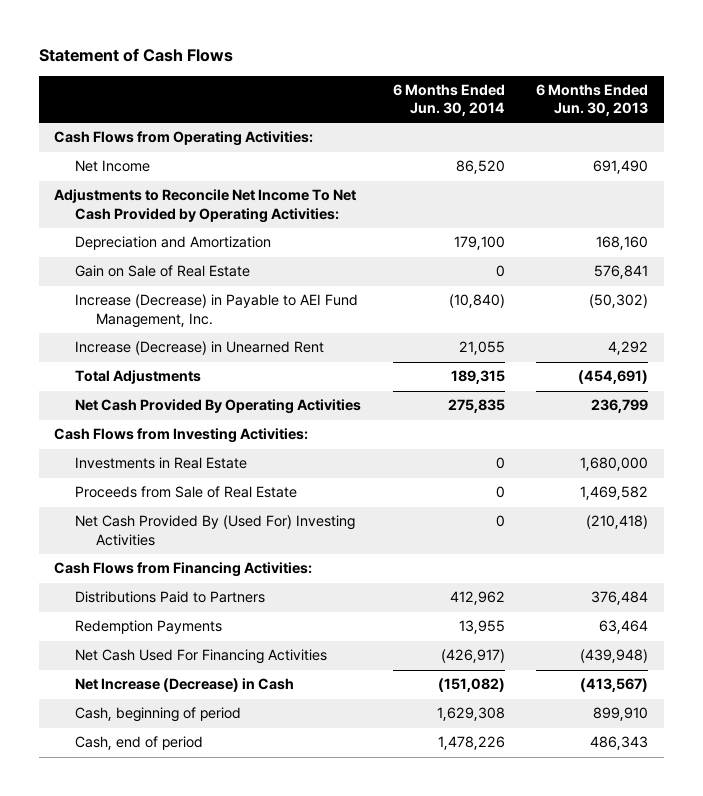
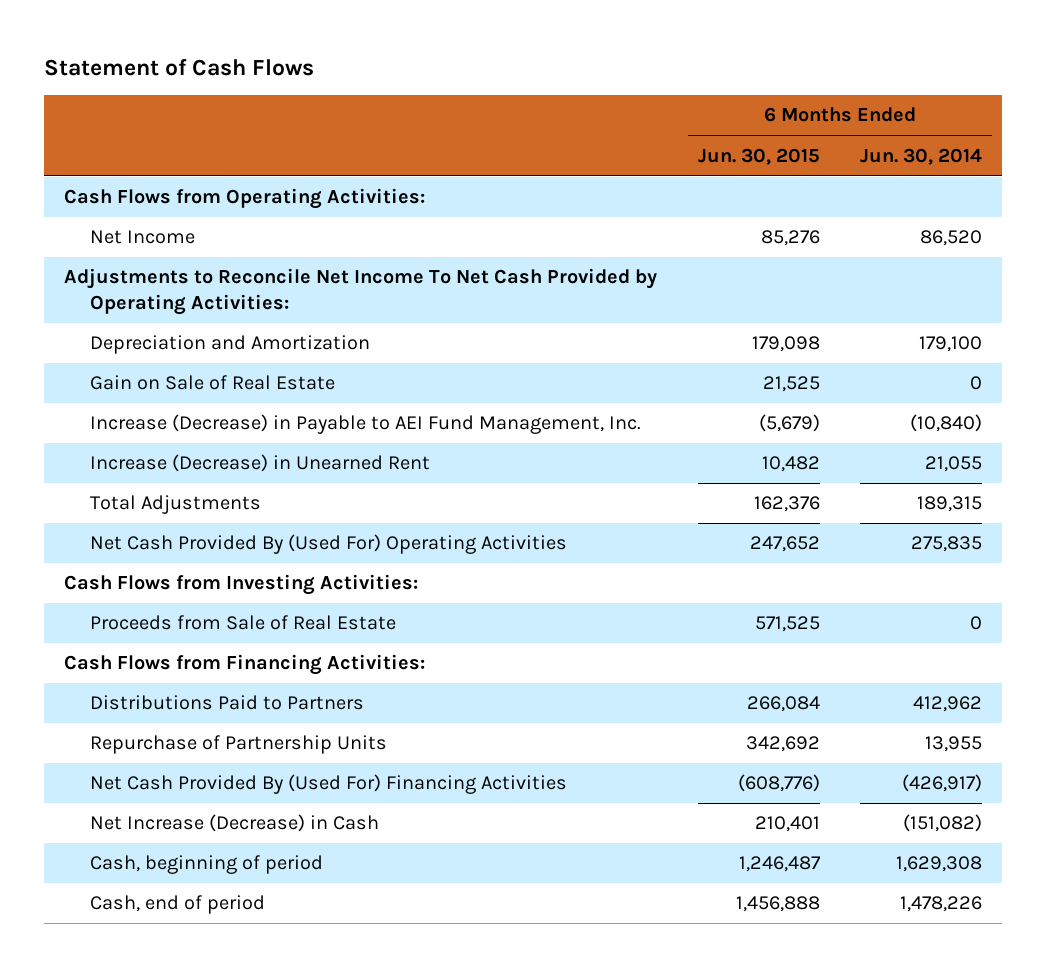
- | 6 Months Ended Jun. 30, 2014 | 6 Months Ended Jun. 30, 2013
+ | 6 Months Ended Jun. 30, 2015 | 6 Months Ended Jun. 30, 2014
- Net Cash Provided By Operating Activities | 275,835 | 236,799
+ Net Cash Provided By (Used For) Operating Activities | 247,652 | 275,835
- Investments in Real Estate | 0 | 1,680,000
- Net Cash Provided By (Used For) Investing Activities | 0 | (210,418)
- Redemption Payments | 13,955 | 63,464
- Net Cash Used For Financing Activities | (426,917) | (439,948)
+ Repurchase of Partnership Units | 342,692 | 13,955
+ Net Cash Provided By (Used For) Financing Activities | (608,776) | (426,917)

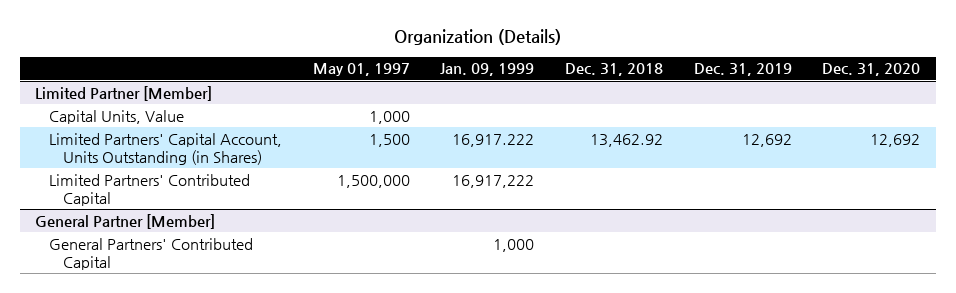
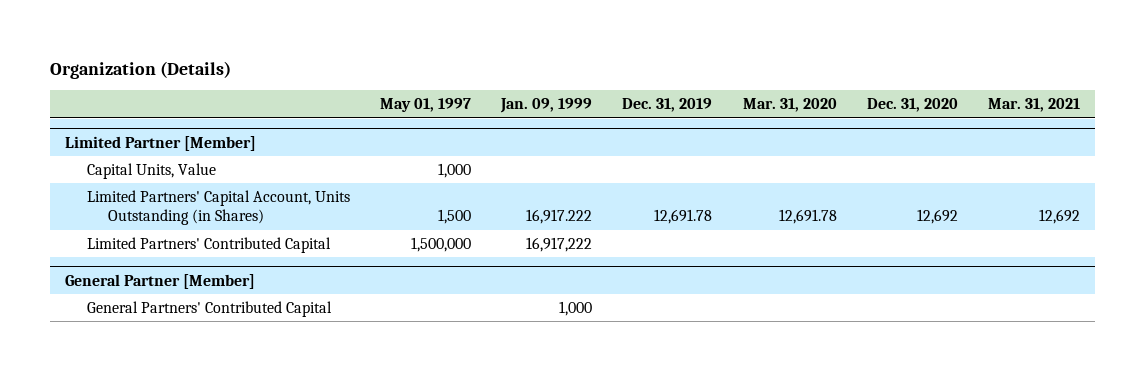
- | May 01, 1997 | Jan. 09, 1999 | Dec. 31, 2018 | Dec. 31, 2019 | Dec. 31, 2020
+ | May 01, 1997 | Jan. 09, 1999 | Dec. 31, 2019 | Mar. 31, 2020 | Dec. 31, 2020 | Mar. 31, 2021
@ Limited Partner [Member]
- Limited Partners' Capital Account, Units Outstanding (in Shares) | 1,500 | 16,917.222 | 13,462.92 | 12,692 | 12,692
+ Limited Partners' Capital Account, Units Outstanding (in Shares) | 1,500 | 16,917.222 | 12,691.78 | 12,691.78 | 12,692 | 12,692

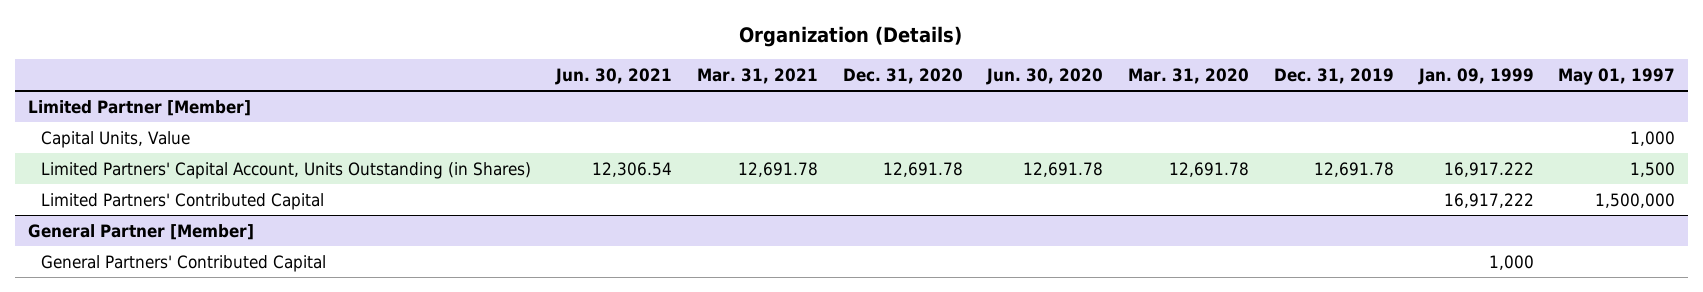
- | May 01, 1997 | Jan. 09, 1999 | Dec. 31, 2019 | Mar. 31, 2020 | Dec. 31, 2020 | Mar. 31, 2021
+ | Jun. 30, 2021 | Mar. 31, 2021 | Dec. 31, 2020 | Jun. 30, 2020 | Mar. 31, 2020 | Dec. 31, 2019 | Jan. 09, 1999 | May 01, 1997
@ Limited Partner [Member]
- Limited Partners' Capital Account, Units Outstanding (in Shares) | 1,500 | 16,917.222 | 12,691.78 | 12,691.78 | 12,692 | 12,692
+ Limited Partners' Capital Account, Units Outstanding (in Shares) | 12,306.54 | 12,691.78 | 12,691.78 | 12,691.78 | 12,691.78 | 12,691.78 | 16,917.222 | 1,500

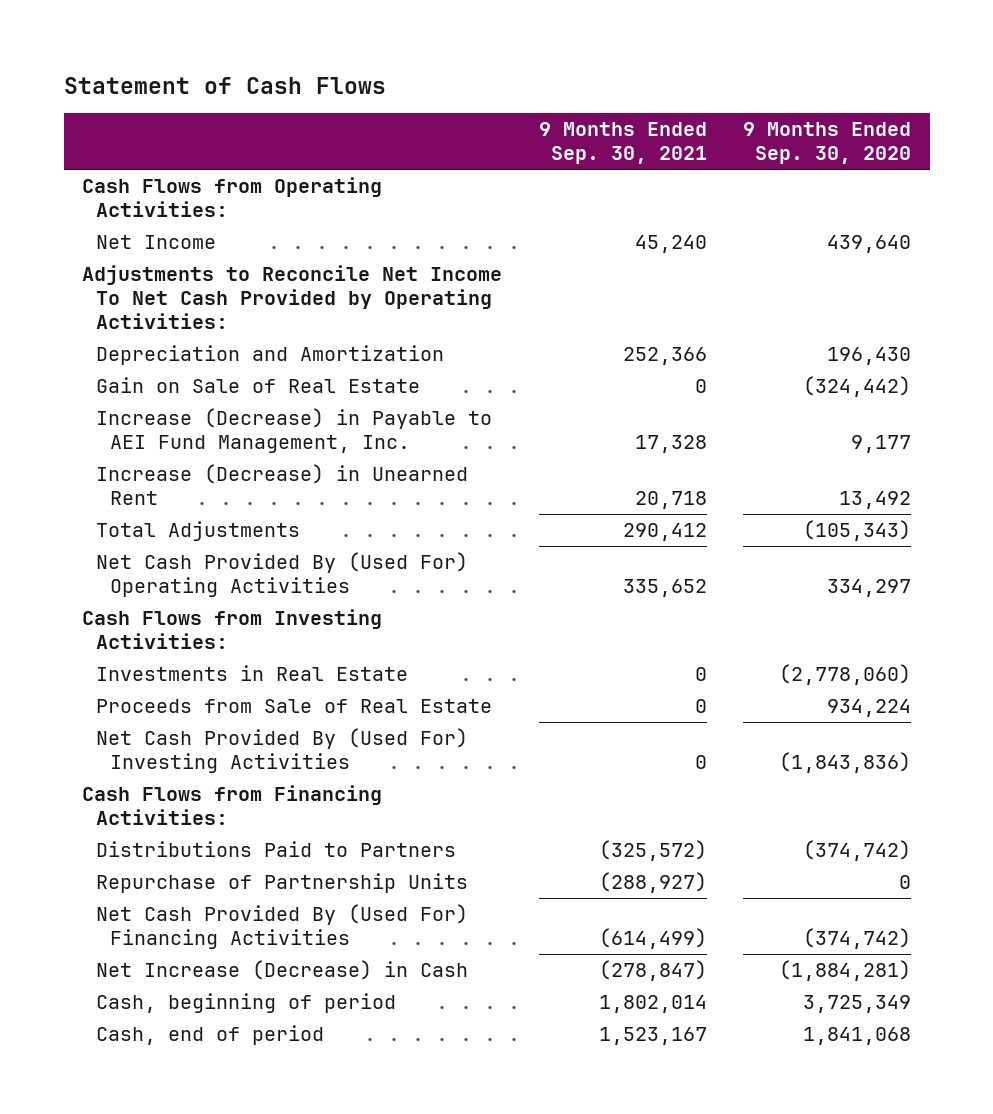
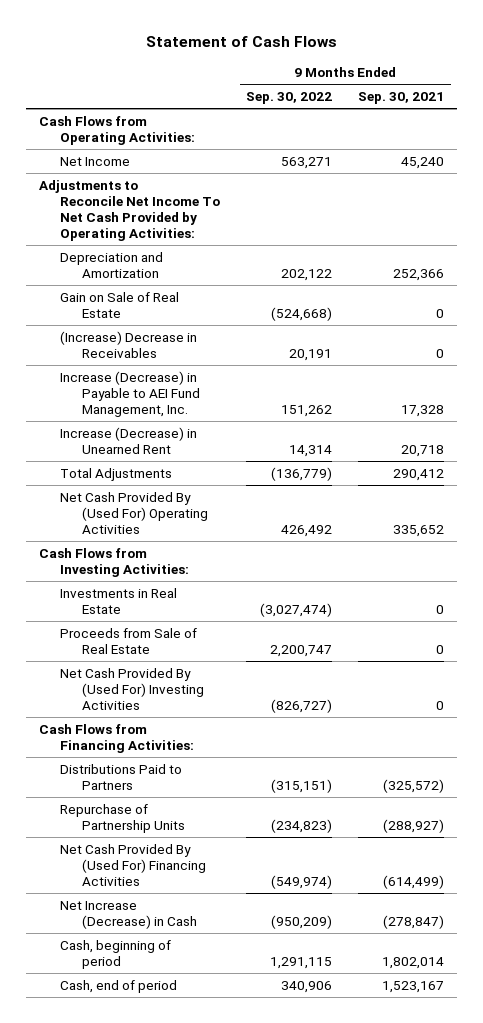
- | 9 Months Ended Sep. 30, 2021 | 9 Months Ended Sep. 30, 2020
+ | 9 Months Ended Sep. 30, 2022 | 9 Months Ended Sep. 30, 2021
+ (Increase) Decrease in Receivables | 20,191 | 0

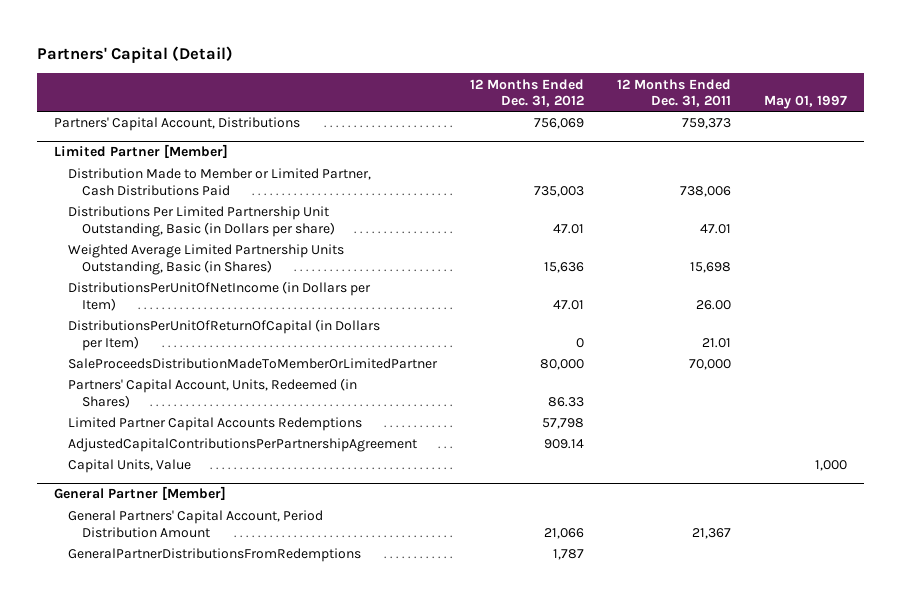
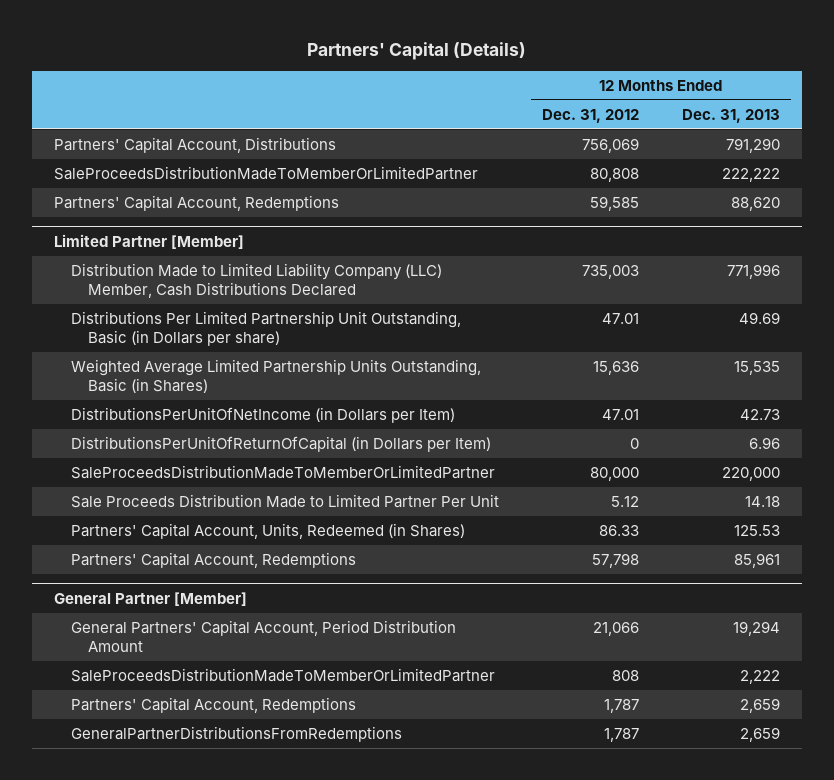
- Partners' Capital (Detail)
+ Partners' Capital (Details)
- | 12 Months Ended Dec. 31, 2012 | 12 Months Ended Dec. 31, 2011 | May 01, 1997
+ | 12 Months Ended Dec. 31, 2012 | 12 Months Ended Dec. 31, 2013
+ SaleProceedsDistributionMadeToMemberOrLimitedPartner | 80,808 | 222,222
+ Partners' Capital Account, Redemptions | 59,585 | 88,620
@ Limited Partner [Member]
- Distribution Made to Member or Limited Partner, Cash Distributions Paid | 735,003 | 738,006 |
+ Distribution Made to Limited Liability Company (LLC) Member, Cash Distributions Declared | 735,003 | 771,996
+ Sale Proceeds Distribution Made to Limited Partner Per Unit | 5.12 | 14.18
- Limited Partner Capital Accounts Redemptions | 57,798 | |
- AdjustedCapitalContributionsPerPartnershipAgreement | 909.14 | |
- Capital Units, Value | | | 1,000
+ Partners' Capital Account, Redemptions | 57,798 | 85,961
@ General Partner [Member]
+ SaleProceedsDistributionMadeToMemberOrLimitedPartner | 808 | 2,222
+ Partners' Capital Account, Redemptions | 1,787 | 2,659

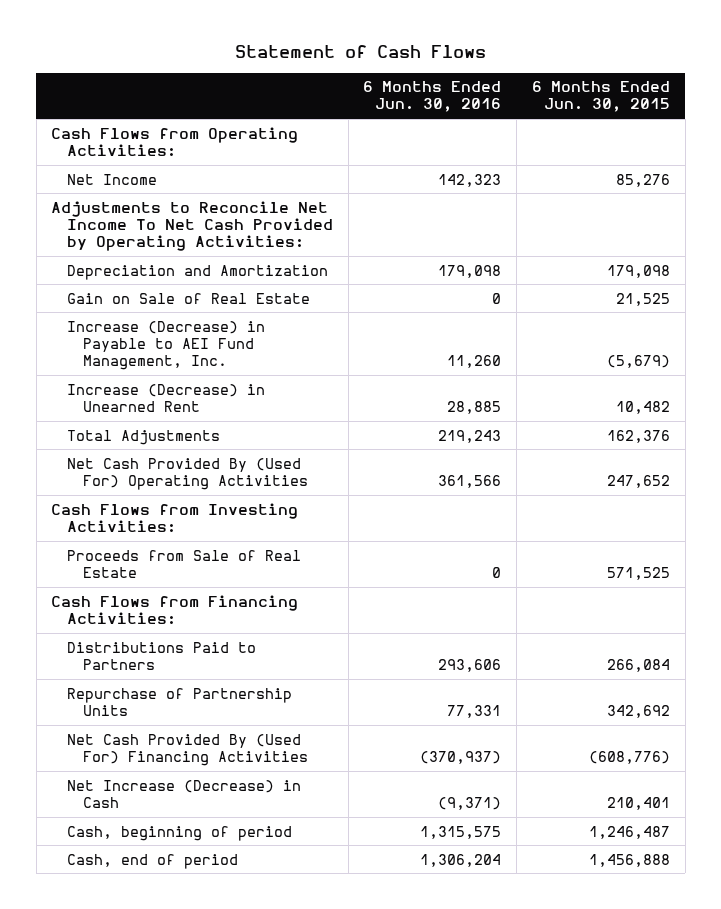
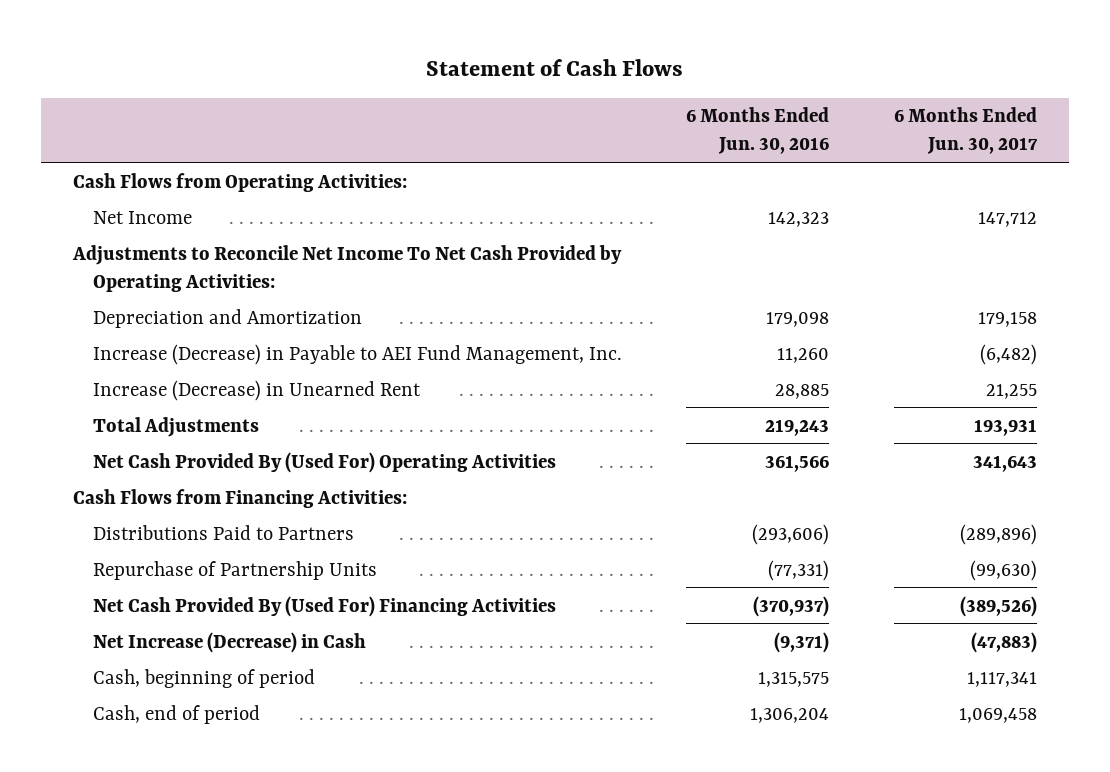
- | 6 Months Ended Jun. 30, 2016 | 6 Months Ended Jun. 30, 2015
+ | 6 Months Ended Jun. 30, 2016 | 6 Months Ended Jun. 30, 2017
- Gain on Sale of Real Estate | 0 | 21,525
- Cash Flows from Investing Activities:
- Proceeds from Sale of Real Estate | 0 | 571,525
- Distributions Paid to Partners | 293,606 | 266,084
- Repurchase of Partnership Units | 77,331 | 342,692
+ Distributions Paid to Partners | (293,606) | (289,896)
+ Repurchase of Partnership Units | (77,331) | (99,630)

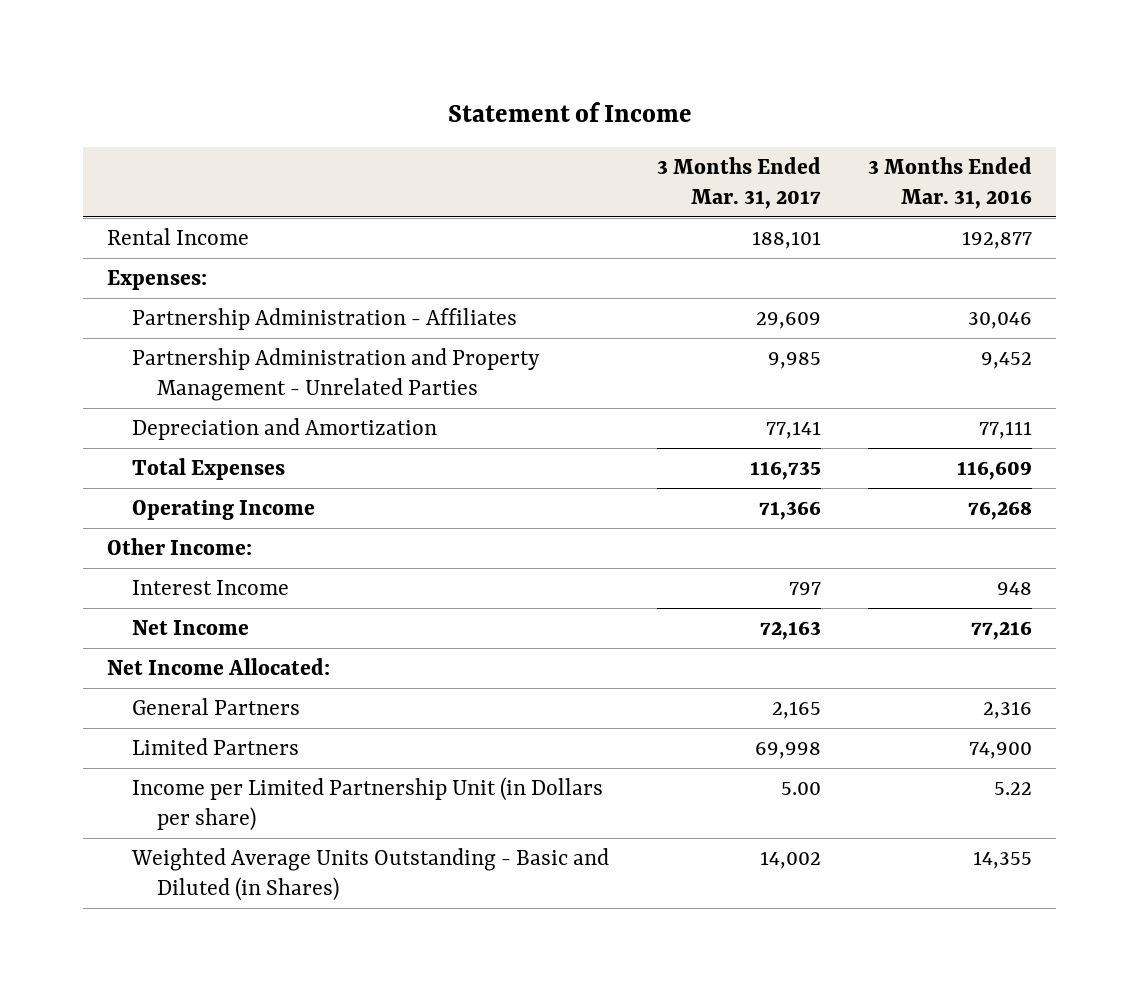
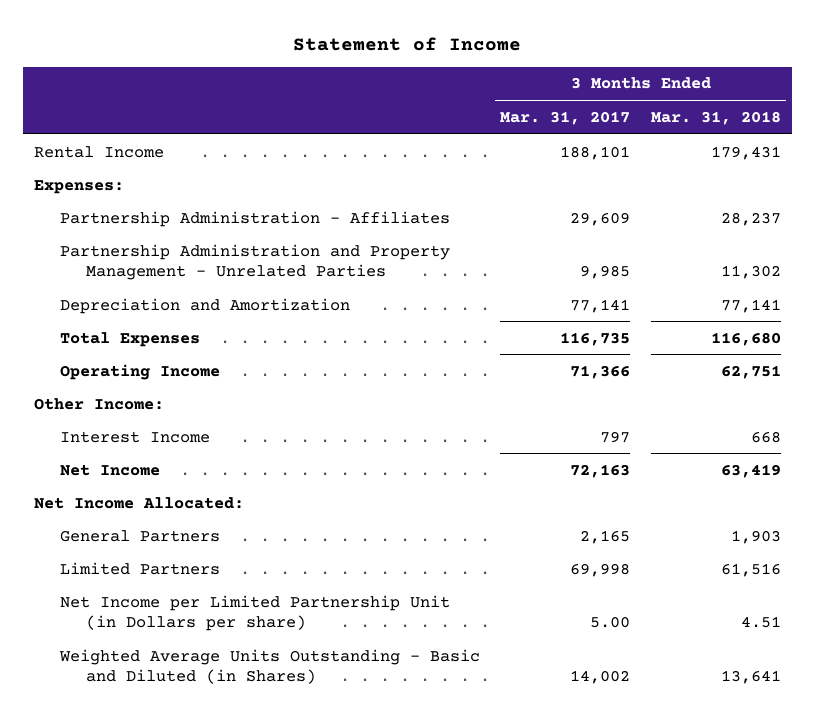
- | 3 Months Ended Mar. 31, 2017 | 3 Months Ended Mar. 31, 2016
+ | 3 Months Ended Mar. 31, 2017 | 3 Months Ended Mar. 31, 2018
- Income per Limited Partnership Unit (in Dollars per share) | 5.00 | 5.22
+ Net Income per Limited Partnership Unit (in Dollars per share) | 5.00 | 4.51

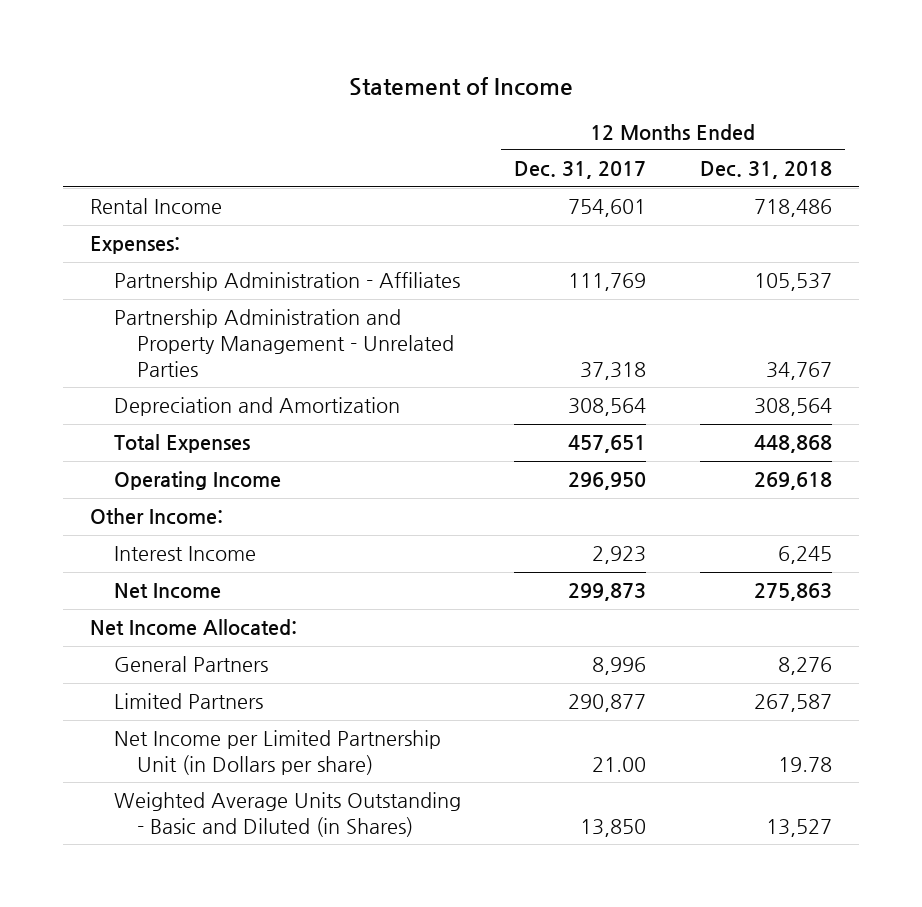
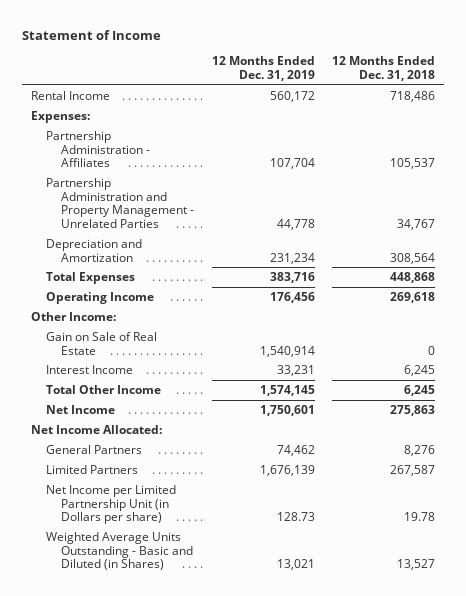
- | 12 Months Ended Dec. 31, 2017 | 12 Months Ended Dec. 31, 2018
+ | 12 Months Ended Dec. 31, 2019 | 12 Months Ended Dec. 31, 2018
+ Gain on Sale of Real Estate | 1,540,914 | 0
+ Total Other Income | 1,574,145 | 6,245

